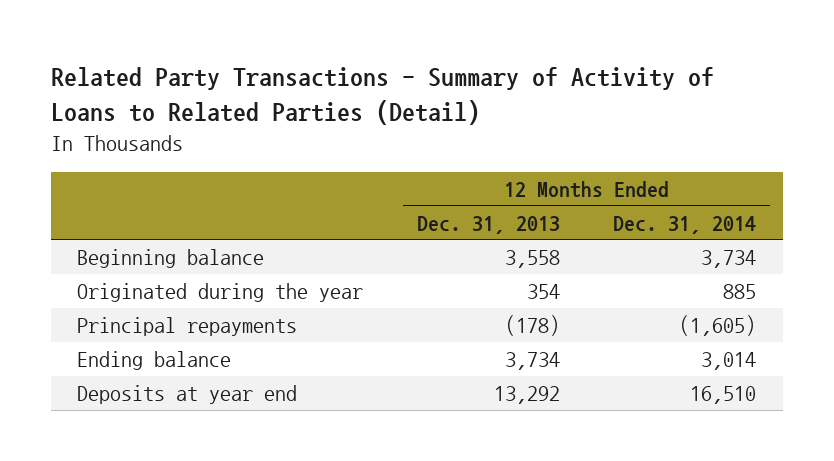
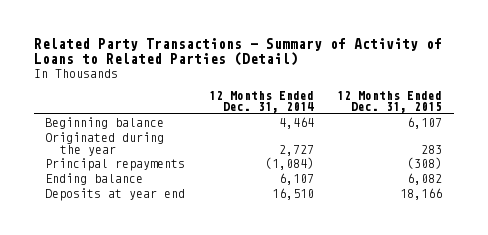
- | 12 Months Ended Dec. 31, 2013 | 12 Months Ended Dec. 31, 2014
+ | 12 Months Ended Dec. 31, 2014 | 12 Months Ended Dec. 31, 2015
- Beginning balance | 3,558 | 3,734
- Originated during the year | 354 | 885
- Principal repayments | (178) | (1,605)
- Ending balance | 3,734 | 3,014
+ Beginning balance | 4,464 | 6,107
+ Originated during the year | 2,727 | 283
+ Principal repayments | (1,084) | (308)
+ Ending balance | 6,107 | 6,082

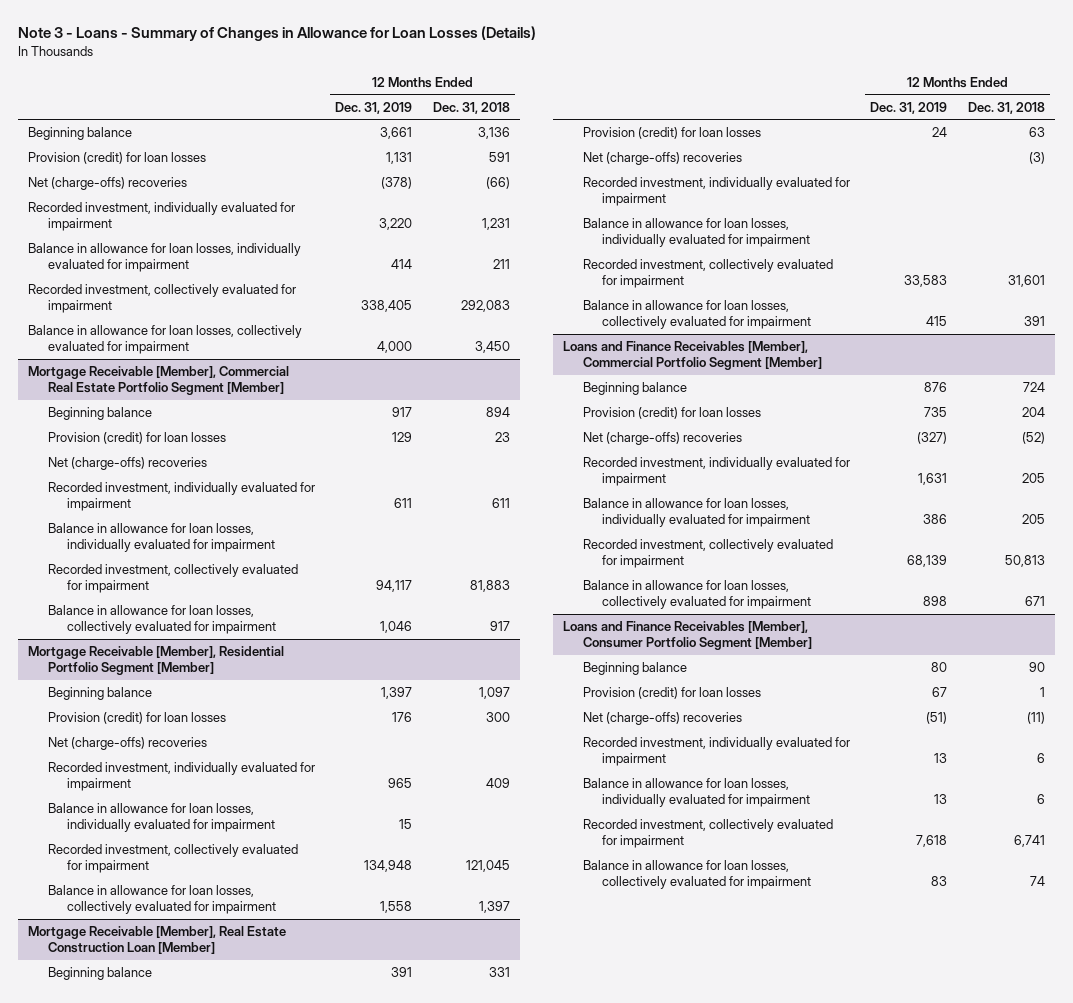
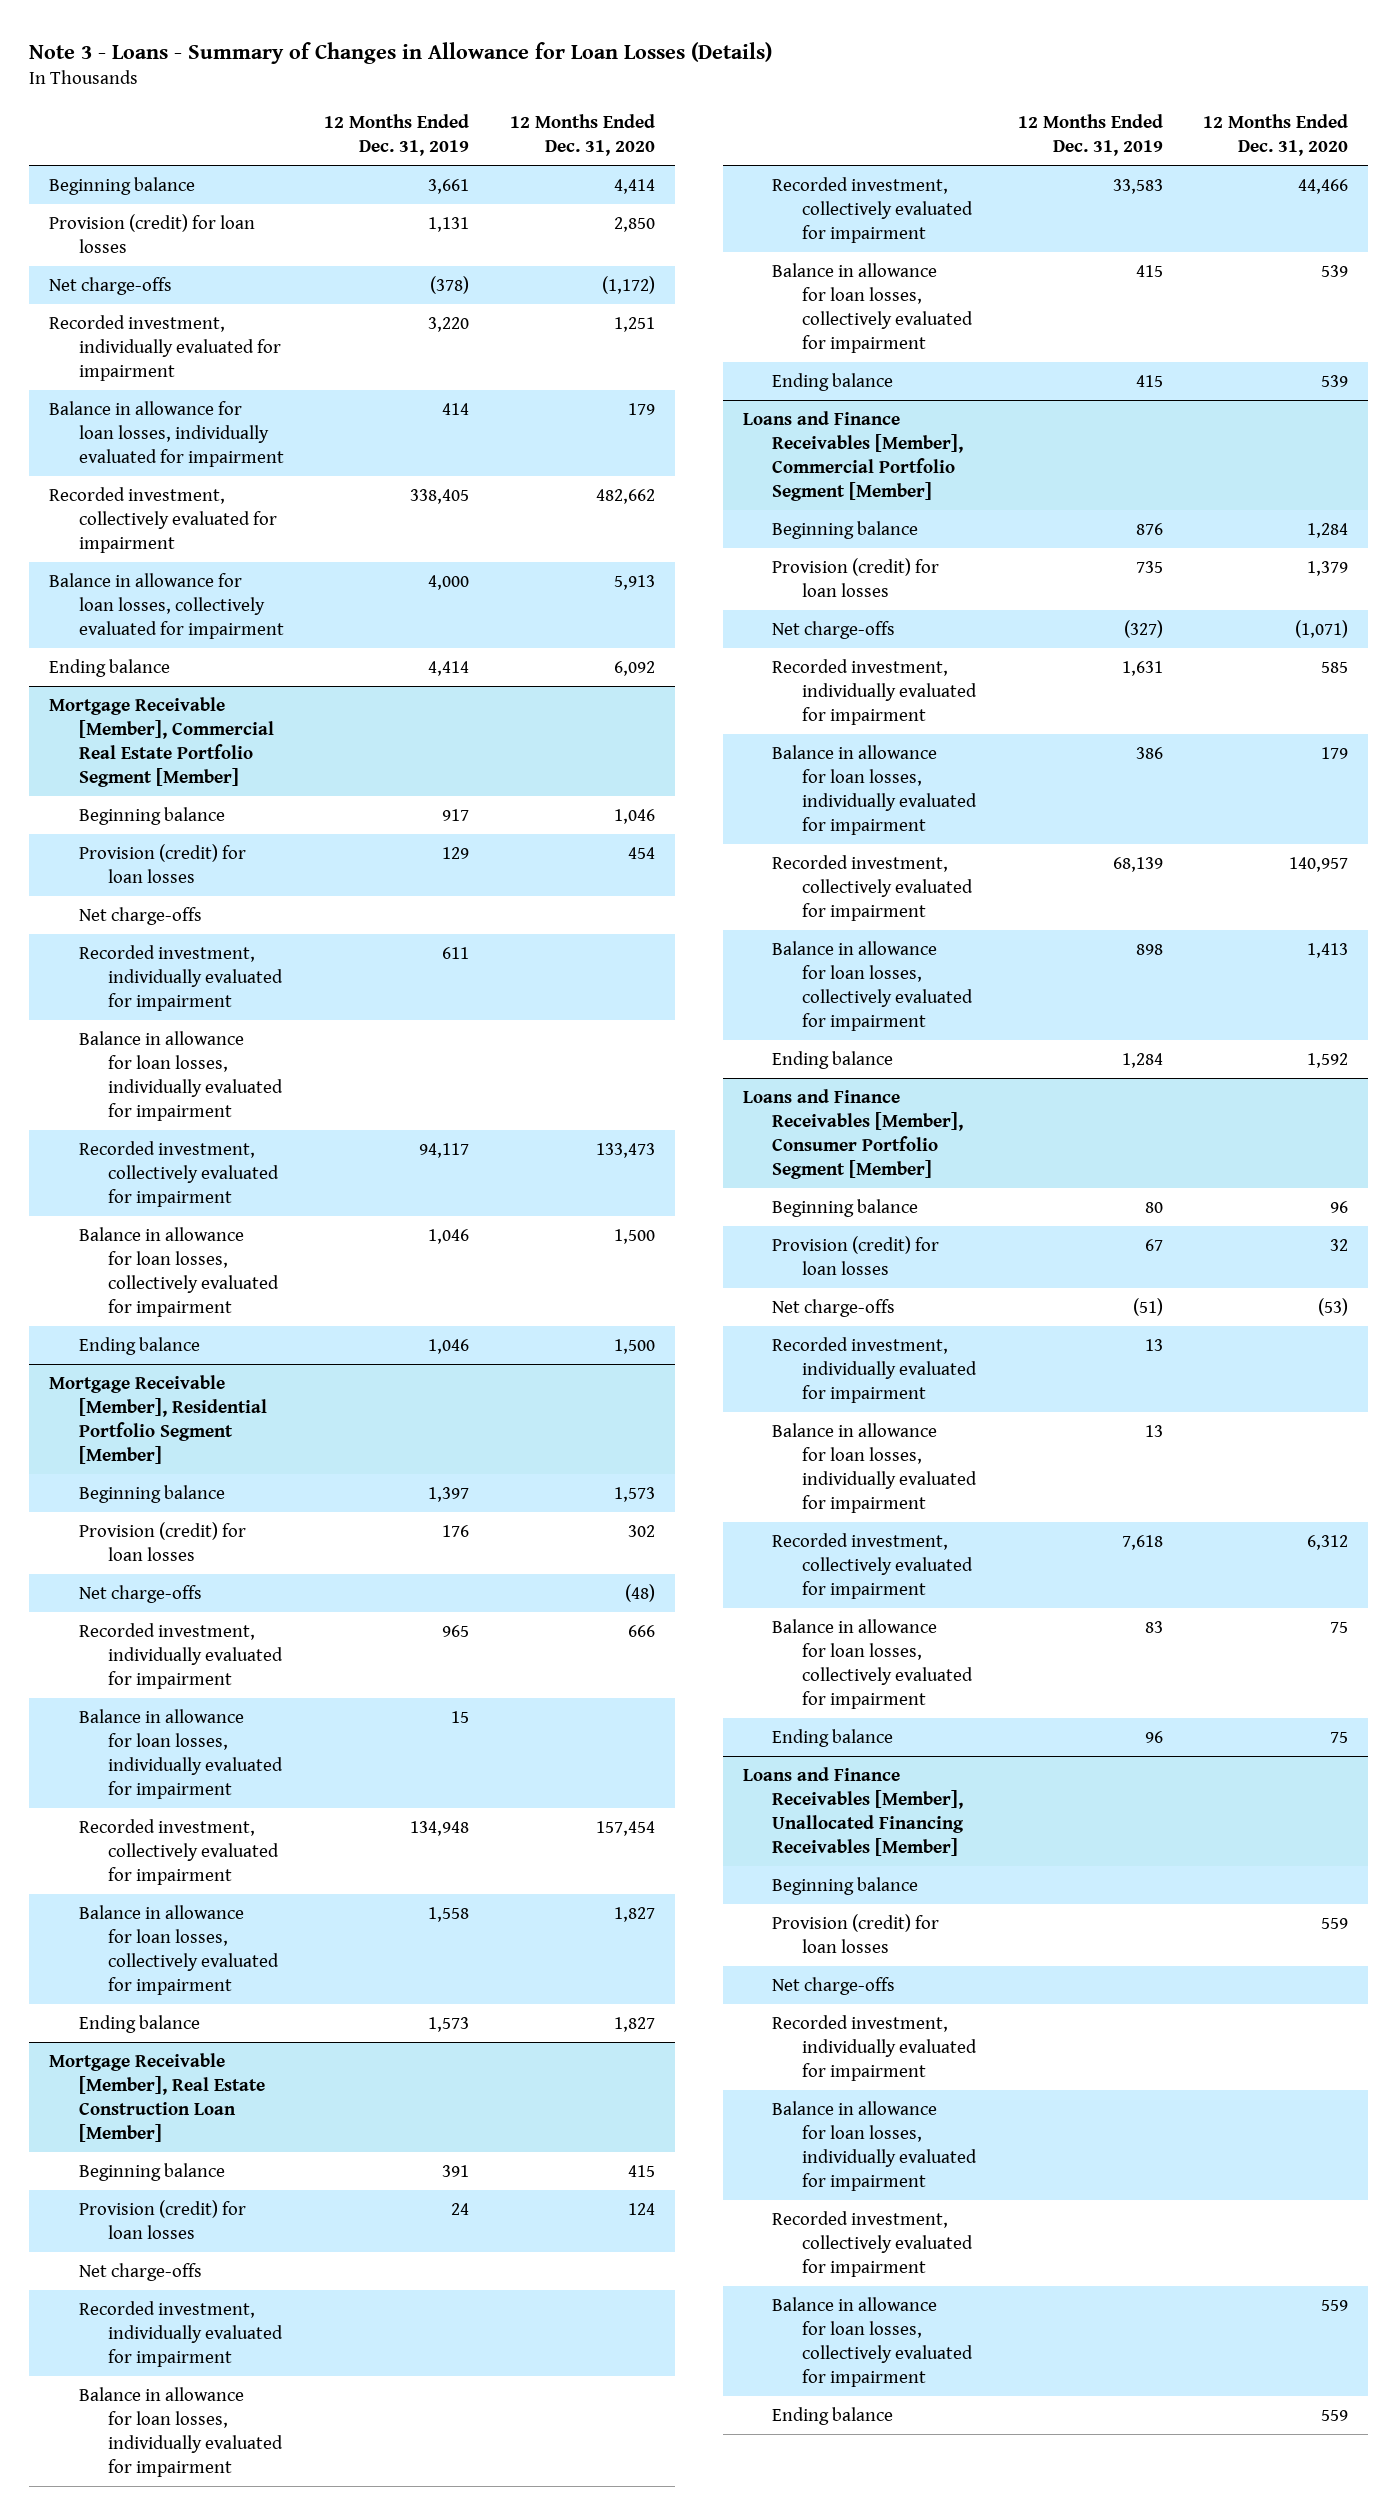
- | 12 Months Ended Dec. 31, 2019 | 12 Months Ended Dec. 31, 2018
+ | 12 Months Ended Dec. 31, 2019 | 12 Months Ended Dec. 31, 2020
- Net (charge-offs) recoveries | (378) | (66)
+ Net charge-offs | (378) | (1,172)
+ Ending balance | 4,414 | 6,092
@ Mortgage Receivable [Member], Commercial Real Estate Portfolio Segment [Member]
- Net (charge-offs) recoveries
+ Net charge-offs
+ Ending balance | 1,046 | 1,500
@ Mortgage Receivable [Member], Residential Portfolio Segment [Member]
- Net (charge-offs) recoveries
+ Net charge-offs | | (48)
+ Ending balance | 1,573 | 1,827
@ Mortgage Receivable [Member], Real Estate Construction Loan [Member]
- Net (charge-offs) recoveries | | (3)
+ Net charge-offs
+ Ending balance | 415 | 539
@ Loans and Finance Receivables [Member], Commercial Portfolio Segment [Member]
- Net (charge-offs) recoveries | (327) | (52)
+ Net charge-offs | (327) | (1,071)
+ Ending balance | 1,284 | 1,592
@ Loans and Finance Receivables [Member], Consumer Portfolio Segment [Member]
- Net (charge-offs) recoveries | (51) | (11)
+ Net charge-offs | (51) | (53)
+ Ending balance | 96 | 75
+ Loans and Finance Receivables [Member], Unallocated Financing Receivables [Member]
+ Beginning balance
+ Provision (credit) for loan losses | | 559
+ Net charge-offs
+ Recorded investment, individually evaluated for impairment
+ Balance in allowance for loan losses, individually evaluated for impairment
+ Recorded investment, collectively evaluated for impairment
+ Balance in allowance for loan losses, collectively evaluated for impairment | | 559
+ Ending balance | | 559

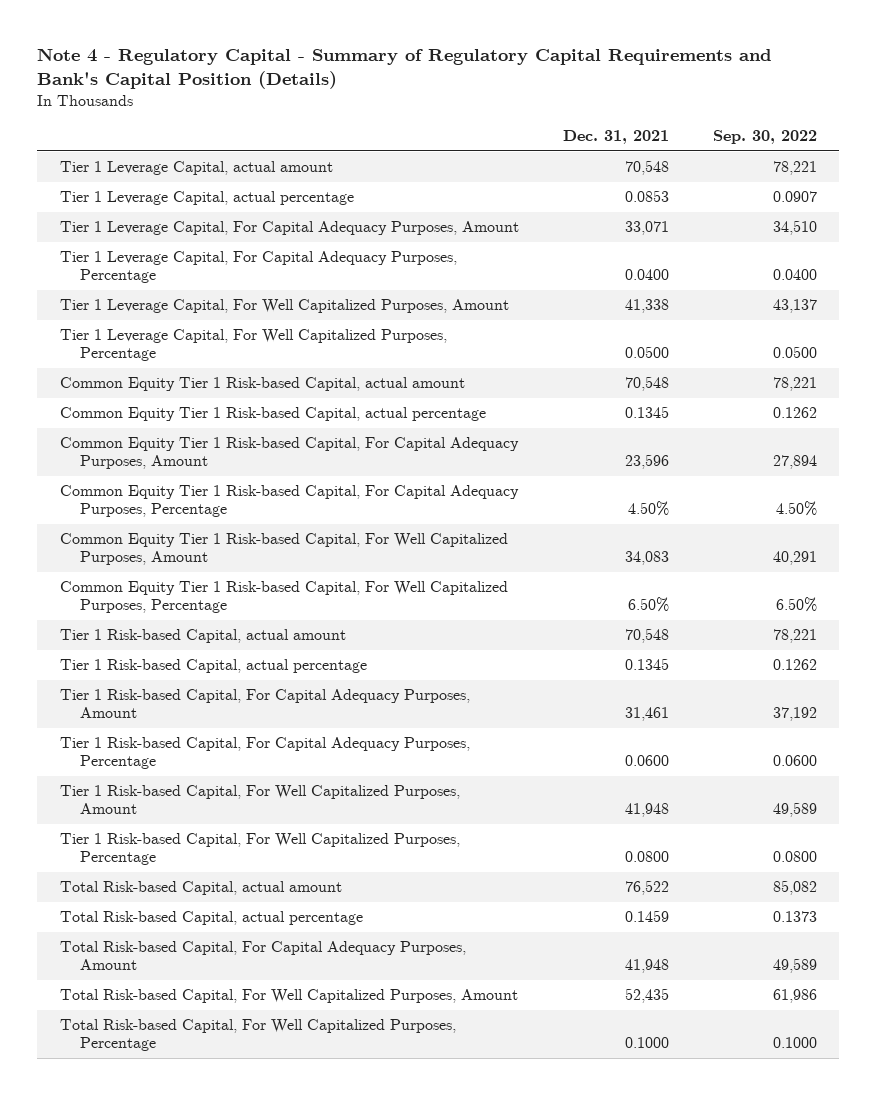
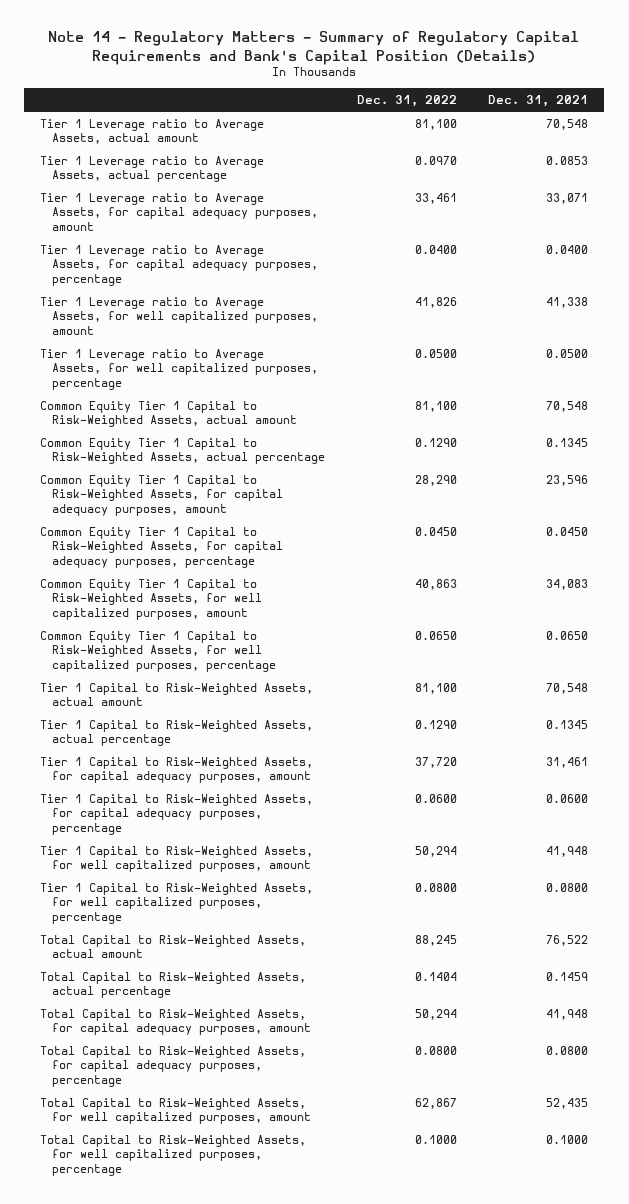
- Note 4 - Regulatory Capital - Summary of Regulatory Capital Requirements and Bank's Capital Position (Details)
+ Note 14 - Regulatory Matters - Summary of Regulatory Capital Requirements and Bank's Capital Position (Details)
- | Dec. 31, 2021 | Sep. 30, 2022
+ | Dec. 31, 2022 | Dec. 31, 2021
- Tier 1 Leverage Capital, actual amount | 70,548 | 78,221
- Tier 1 Leverage Capital, actual percentage | 0.0853 | 0.0907
- Tier 1 Leverage Capital, For Capital Adequacy Purposes, Amount | 33,071 | 34,510
- Tier 1 Leverage Capital, For Capital Adequacy Purposes, Percentage | 0.0400 | 0.0400
- Tier 1 Leverage Capital, For Well Capitalized Purposes, Amount | 41,338 | 43,137
- Tier 1 Leverage Capital, For Well Capitalized Purposes, Percentage | 0.0500 | 0.0500
- Common Equity Tier 1 Risk-based Capital, actual amount | 70,548 | 78,221
- Common Equity Tier 1 Risk-based Capital, actual percentage | 0.1345 | 0.1262
- Common Equity Tier 1 Risk-based Capital, For Capital Adequacy Purposes, Amount | 23,596 | 27,894
- Common Equity Tier 1 Risk-based Capital, For Capital Adequacy Purposes, Percentage | 4.50% | 4.50%
- Common Equity Tier 1 Risk-based Capital, For Well Capitalized Purposes, Amount | 34,083 | 40,291
- Common Equity Tier 1 Risk-based Capital, For Well Capitalized Purposes, Percentage | 6.50% | 6.50%
- Tier 1 Risk-based Capital, actual amount | 70,548 | 78,221
- Tier 1 Risk-based Capital, actual percentage | 0.1345 | 0.1262
- Tier 1 Risk-based Capital, For Capital Adequacy Purposes, Amount | 31,461 | 37,192
- Tier 1 Risk-based Capital, For Capital Adequacy Purposes, Percentage | 0.0600 | 0.0600
- Tier 1 Risk-based Capital, For Well Capitalized Purposes, Amount | 41,948 | 49,589
- Tier 1 Risk-based Capital, For Well Capitalized Purposes, Percentage | 0.0800 | 0.0800
- Total Risk-based Capital, actual amount | 76,522 | 85,082
- Total Risk-based Capital, actual percentage | 0.1459 | 0.1373
- Total Risk-based Capital, For Capital Adequacy Purposes, Amount | 41,948 | 49,589
- Total Risk-based Capital, For Well Capitalized Purposes, Amount | 52,435 | 61,986
- Total Risk-based Capital, For Well Capitalized Purposes, Percentage | 0.1000 | 0.1000
+ Tier 1 Leverage ratio to Average Assets, actual amount | 81,100 | 70,548
+ Tier 1 Leverage ratio to Average Assets, actual percentage | 0.0970 | 0.0853
+ Tier 1 Leverage ratio to Average Assets, for capital adequacy purposes, amount | 33,461 | 33,071
+ Tier 1 Leverage ratio to Average Assets, for capital adequacy purposes, percentage | 0.0400 | 0.0400
+ Tier 1 Leverage ratio to Average Assets, for well capitalized purposes, amount | 41,826 | 41,338
+ Tier 1 Leverage ratio to Average Assets, for well capitalized purposes, percentage | 0.0500 | 0.0500
+ Common Equity Tier 1 Capital to Risk-Weighted Assets, actual amount | 81,100 | 70,548
+ Common Equity Tier 1 Capital to Risk-Weighted Assets, actual percentage | 0.1290 | 0.1345
+ Common Equity Tier 1 Capital to Risk-Weighted Assets, for capital adequacy purposes, amount | 28,290 | 23,596
+ Common Equity Tier 1 Capital to Risk-Weighted Assets, for capital adequacy purposes, percentage | 0.0450 | 0.0450
+ Common Equity Tier 1 Capital to Risk-Weighted Assets, for well capitalized purposes, amount | 40,863 | 34,083
+ Common Equity Tier 1 Capital to Risk-Weighted Assets, for well capitalized purposes, percentage | 0.0650 | 0.0650
+ Tier 1 Capital to Risk-Weighted Assets, actual amount | 81,100 | 70,548
+ Tier 1 Capital to Risk-Weighted Assets, actual percentage | 0.1290 | 0.1345
+ Tier 1 Capital to Risk-Weighted Assets, for capital adequacy purposes, amount | 37,720 | 31,461
+ Tier 1 Capital to Risk-Weighted Assets, for capital adequacy purposes, percentage | 0.0600 | 0.0600
+ Tier 1 Capital to Risk-Weighted Assets, for well capitalized purposes, amount | 50,294 | 41,948
+ Tier 1 Capital to Risk-Weighted Assets, for well capitalized purposes, percentage | 0.0800 | 0.0800
+ Total Capital to Risk-Weighted Assets, actual amount | 88,245 | 76,522
+ Total Capital to Risk-Weighted Assets, actual percentage | 0.1404 | 0.1459
+ Total Capital to Risk-Weighted Assets, for capital adequacy purposes, amount | 50,294 | 41,948
+ Total Capital to Risk-Weighted Assets, for capital adequacy purposes, percentage | 0.0800 | 0.0800
+ Total Capital to Risk-Weighted Assets, for well capitalized purposes, amount | 62,867 | 52,435
+ Total Capital to Risk-Weighted Assets, for well capitalized purposes, percentage | 0.1000 | 0.1000

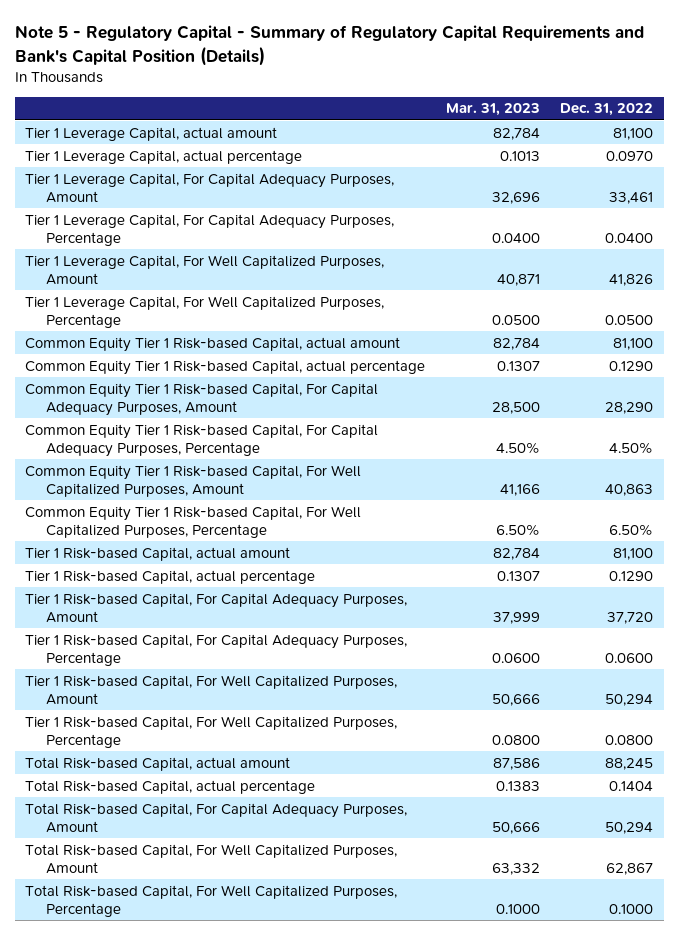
- Note 14 - Regulatory Matters - Summary of Regulatory Capital Requirements and Bank's Capital Position (Details)
+ Note 5 - Regulatory Capital - Summary of Regulatory Capital Requirements and Bank's Capital Position (Details)
- | Dec. 31, 2022 | Dec. 31, 2021
+ | Mar. 31, 2023 | Dec. 31, 2022
- Tier 1 Leverage ratio to Average Assets, actual amount | 81,100 | 70,548
- Tier 1 Leverage ratio to Average Assets, actual percentage | 0.0970 | 0.0853
- Tier 1 Leverage ratio to Average Assets, for capital adequacy purposes, amount | 33,461 | 33,071
- Tier 1 Leverage ratio to Average Assets, for capital adequacy purposes, percentage | 0.0400 | 0.0400
- Tier 1 Leverage ratio to Average Assets, for well capitalized purposes, amount | 41,826 | 41,338
- Tier 1 Leverage ratio to Average Assets, for well capitalized purposes, percentage | 0.0500 | 0.0500
- Common Equity Tier 1 Capital to Risk-Weighted Assets, actual amount | 81,100 | 70,548
- Common Equity Tier 1 Capital to Risk-Weighted Assets, actual percentage | 0.1290 | 0.1345
- Common Equity Tier 1 Capital to Risk-Weighted Assets, for capital adequacy purposes, amount | 28,290 | 23,596
- Common Equity Tier 1 Capital to Risk-Weighted Assets, for capital adequacy purposes, percentage | 0.0450 | 0.0450
- Common Equity Tier 1 Capital to Risk-Weighted Assets, for well capitalized purposes, amount | 40,863 | 34,083
- Common Equity Tier 1 Capital to Risk-Weighted Assets, for well capitalized purposes, percentage | 0.0650 | 0.0650
- Tier 1 Capital to Risk-Weighted Assets, actual amount | 81,100 | 70,548
- Tier 1 Capital to Risk-Weighted Assets, actual percentage | 0.1290 | 0.1345
- Tier 1 Capital to Risk-Weighted Assets, for capital adequacy purposes, amount | 37,720 | 31,461
- Tier 1 Capital to Risk-Weighted Assets, for capital adequacy purposes, percentage | 0.0600 | 0.0600
- Tier 1 Capital to Risk-Weighted Assets, for well capitalized purposes, amount | 50,294 | 41,948
- Tier 1 Capital to Risk-Weighted Assets, for well capitalized purposes, percentage | 0.0800 | 0.0800
- Total Capital to Risk-Weighted Assets, actual amount | 88,245 | 76,522
- Total Capital to Risk-Weighted Assets, actual percentage | 0.1404 | 0.1459
- Total Capital to Risk-Weighted Assets, for capital adequacy purposes, amount | 50,294 | 41,948
- Total Capital to Risk-Weighted Assets, for capital adequacy purposes, percentage | 0.0800 | 0.0800
- Total Capital to Risk-Weighted Assets, for well capitalized purposes, amount | 62,867 | 52,435
- Total Capital to Risk-Weighted Assets, for well capitalized purposes, percentage | 0.1000 | 0.1000
+ Tier 1 Leverage Capital, actual amount | 82,784 | 81,100
+ Tier 1 Leverage Capital, actual percentage | 0.1013 | 0.0970
+ Tier 1 Leverage Capital, For Capital Adequacy Purposes, Amount | 32,696 | 33,461
+ Tier 1 Leverage Capital, For Capital Adequacy Purposes, Percentage | 0.0400 | 0.0400
+ Tier 1 Leverage Capital, For Well Capitalized Purposes, Amount | 40,871 | 41,826
+ Tier 1 Leverage Capital, For Well Capitalized Purposes, Percentage | 0.0500 | 0.0500
+ Common Equity Tier 1 Risk-based Capital, actual amount | 82,784 | 81,100
+ Common Equity Tier 1 Risk-based Capital, actual percentage | 0.1307 | 0.1290
+ Common Equity Tier 1 Risk-based Capital, For Capital Adequacy Purposes, Amount | 28,500 | 28,290
+ Common Equity Tier 1 Risk-based Capital, For Capital Adequacy Purposes, Percentage | 4.50% | 4.50%
+ Common Equity Tier 1 Risk-based Capital, For Well Capitalized Purposes, Amount | 41,166 | 40,863
+ Common Equity Tier 1 Risk-based Capital, For Well Capitalized Purposes, Percentage | 6.50% | 6.50%
+ Tier 1 Risk-based Capital, actual amount | 82,784 | 81,100
+ Tier 1 Risk-based Capital, actual percentage | 0.1307 | 0.1290
+ Tier 1 Risk-based Capital, For Capital Adequacy Purposes, Amount | 37,999 | 37,720
+ Tier 1 Risk-based Capital, For Capital Adequacy Purposes, Percentage | 0.0600 | 0.0600
+ Tier 1 Risk-based Capital, For Well Capitalized Purposes, Amount | 50,666 | 50,294
+ Tier 1 Risk-based Capital, For Well Capitalized Purposes, Percentage | 0.0800 | 0.0800
+ Total Risk-based Capital, actual amount | 87,586 | 88,245
+ Total Risk-based Capital, actual percentage | 0.1383 | 0.1404
+ Total Risk-based Capital, For Capital Adequacy Purposes, Amount | 50,666 | 50,294
+ Total Risk-based Capital, For Well Capitalized Purposes, Amount | 63,332 | 62,867
+ Total Risk-based Capital, For Well Capitalized Purposes, Percentage | 0.1000 | 0.1000

